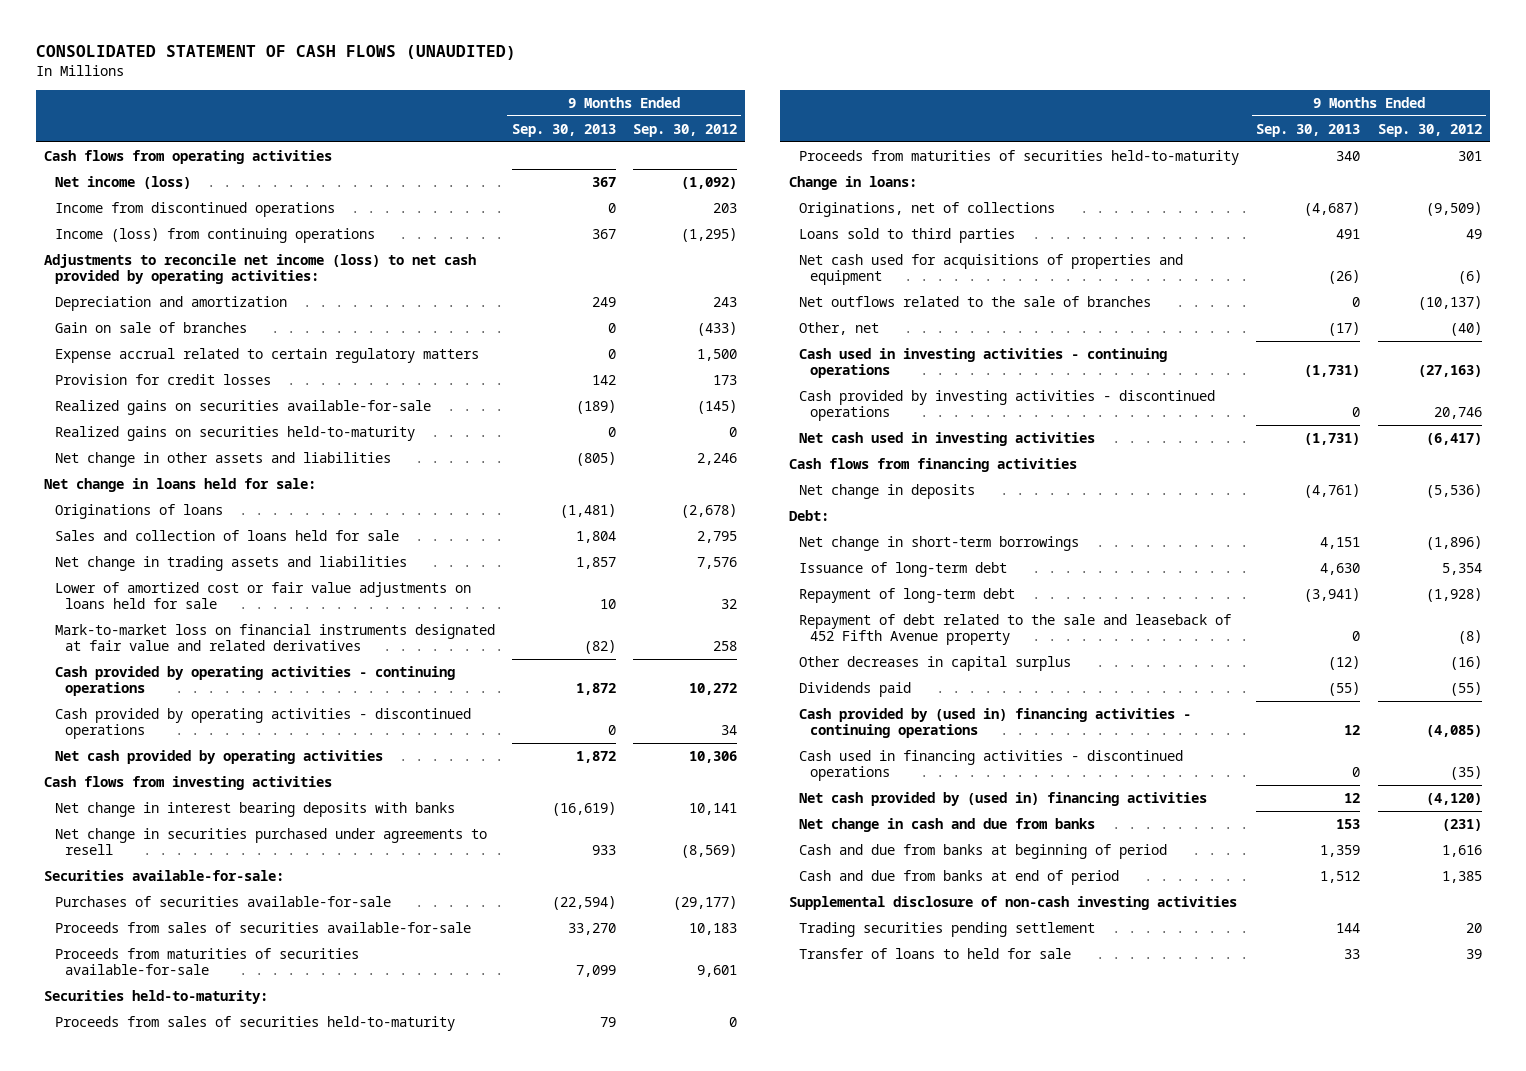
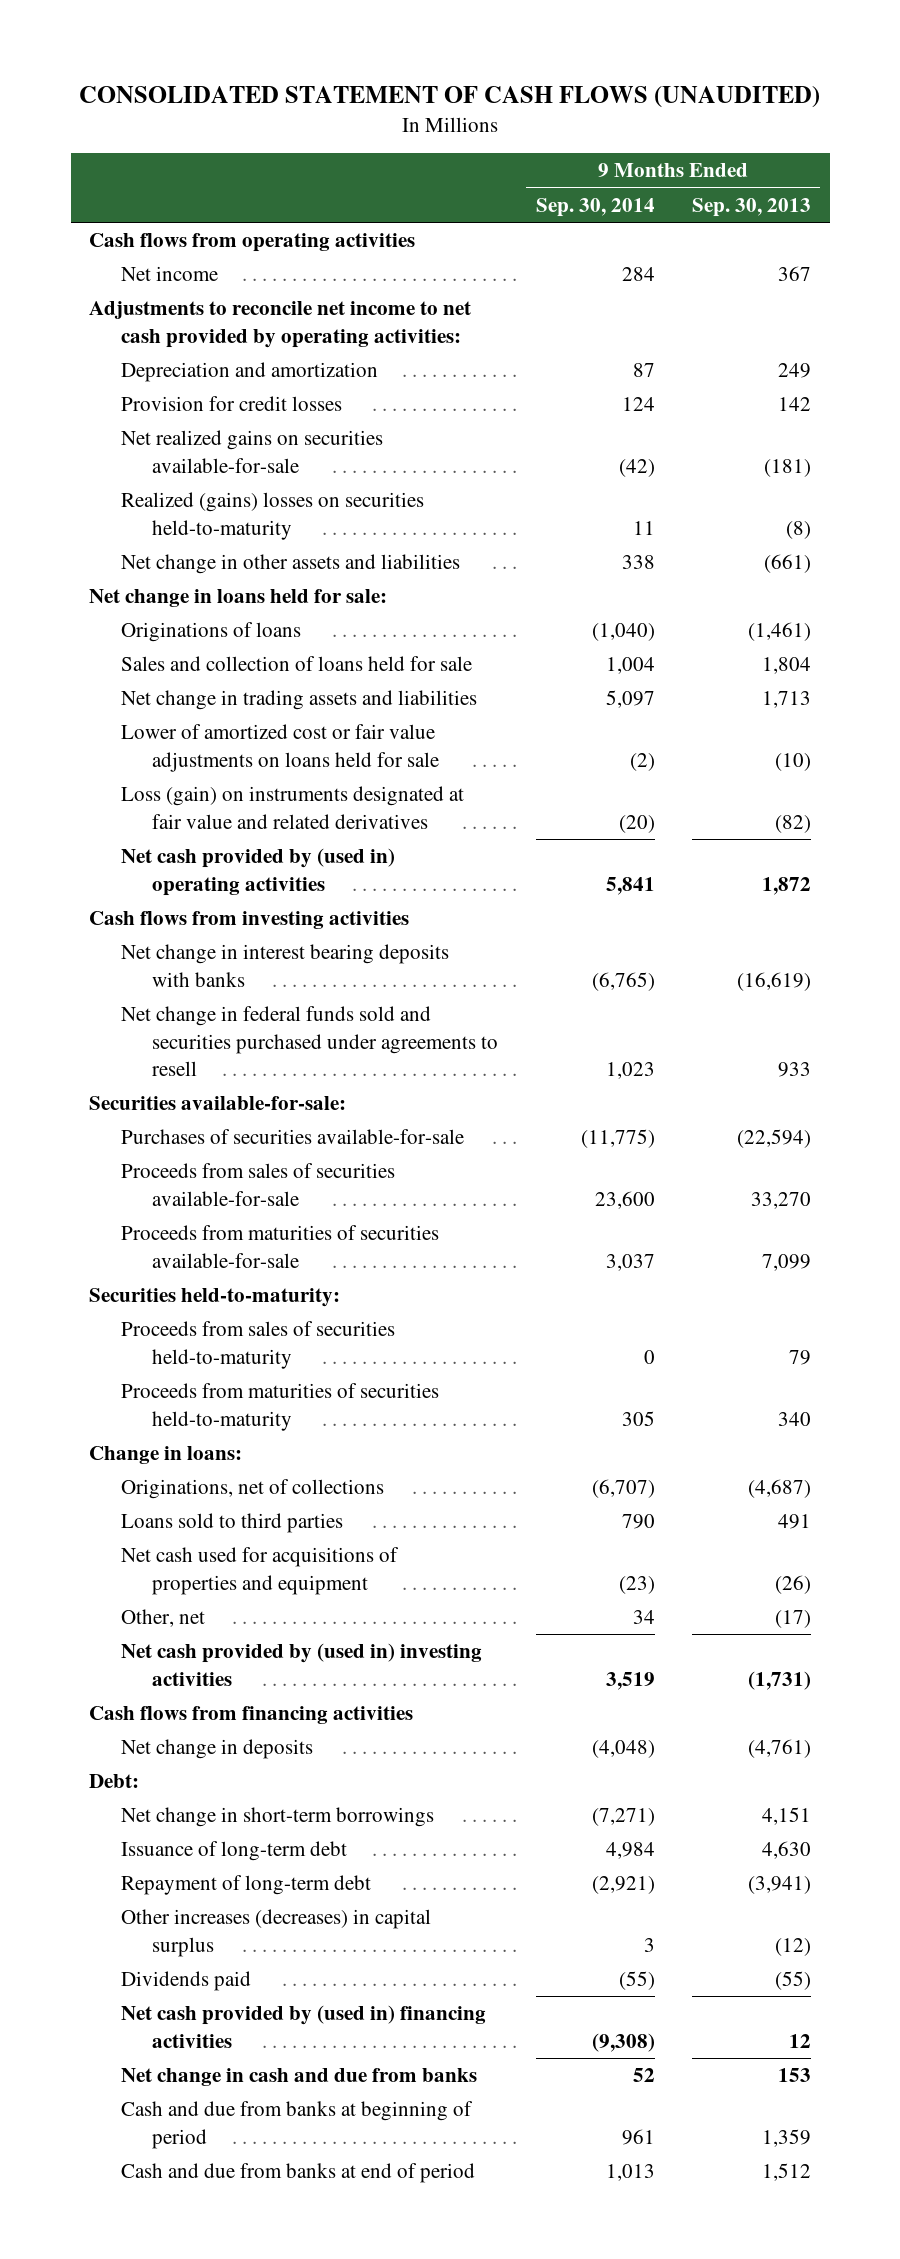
- | 9 Months Ended Sep. 30, 2013 | 9 Months Ended Sep. 30, 2012
+ | 9 Months Ended Sep. 30, 2014 | 9 Months Ended Sep. 30, 2013
- Net income (loss) | 367 | (1,092)
- Income from discontinued operations | 0 | 203
- Income (loss) from continuing operations | 367 | (1,295)
- Adjustments to reconcile net income (loss) to net cash provided by operating activities:
+ Net income | 284 | 367
+ Adjustments to reconcile net income to net cash provided by operating activities:
- Gain on sale of branches | 0 | (433)
- Expense accrual related to certain regulatory matters | 0 | 1,500
- Realized gains on securities available-for-sale | (189) | (145)
- Realized gains on securities held-to-maturity | 0 | 0
- Net change in other assets and liabilities | (805) | 2,246
+ Net realized gains on securities available-for-sale | (42) | (181)
+ Realized (gains) losses on securities held-to-maturity | 11 | (8)
+ Net change in other assets and liabilities | 338 | (661)
- Originations of loans | (1,481) | (2,678)
+ Originations of loans | (1,040) | (1,461)
- Net change in trading assets and liabilities | 1,857 | 7,576
- Lower of amortized cost or fair value adjustments on loans held for sale | 10 | 32
- Mark-to-market loss on financial instruments designated at fair value and related derivatives | (82) | 258
- Cash provided by operating activities - continuing operations | 1,872 | 10,272
- Cash provided by operating activities - discontinued operations | 0 | 34
- Net cash provided by operating activities | 1,872 | 10,306
+ Net change in trading assets and liabilities | 5,097 | 1,713
+ Lower of amortized cost or fair value adjustments on loans held for sale | (2) | (10)
+ Loss (gain) on instruments designated at fair value and related derivatives | (20) | (82)
+ Net cash provided by (used in) operating activities | 5,841 | 1,872
- Net change in securities purchased under agreements to resell | 933 | (8,569)
+ Net change in federal funds sold and securities purchased under agreements to resell | 1,023 | 933
- Net outflows related to the sale of branches | 0 | (10,137)
- Cash used in investing activities - continuing operations | (1,731) | (27,163)
- Cash provided by investing activities - discontinued operations | 0 | 20,746
- Net cash used in investing activities | (1,731) | (6,417)
+ Net cash provided by (used in) investing activities | 3,519 | (1,731)
- Repayment of debt related to the sale and leaseback of 452 Fifth Avenue property | 0 | (8)
- Other decreases in capital surplus | (12) | (16)
+ Other increases (decreases) in capital surplus | 3 | (12)
- Cash provided by (used in) financing activities - continuing operations | 12 | (4,085)
- Cash used in financing activities - discontinued operations | 0 | (35)
- Supplemental disclosure of non-cash investing activities
- Trading securities pending settlement | 144 | 20
- Transfer of loans to held for sale | 33 | 39

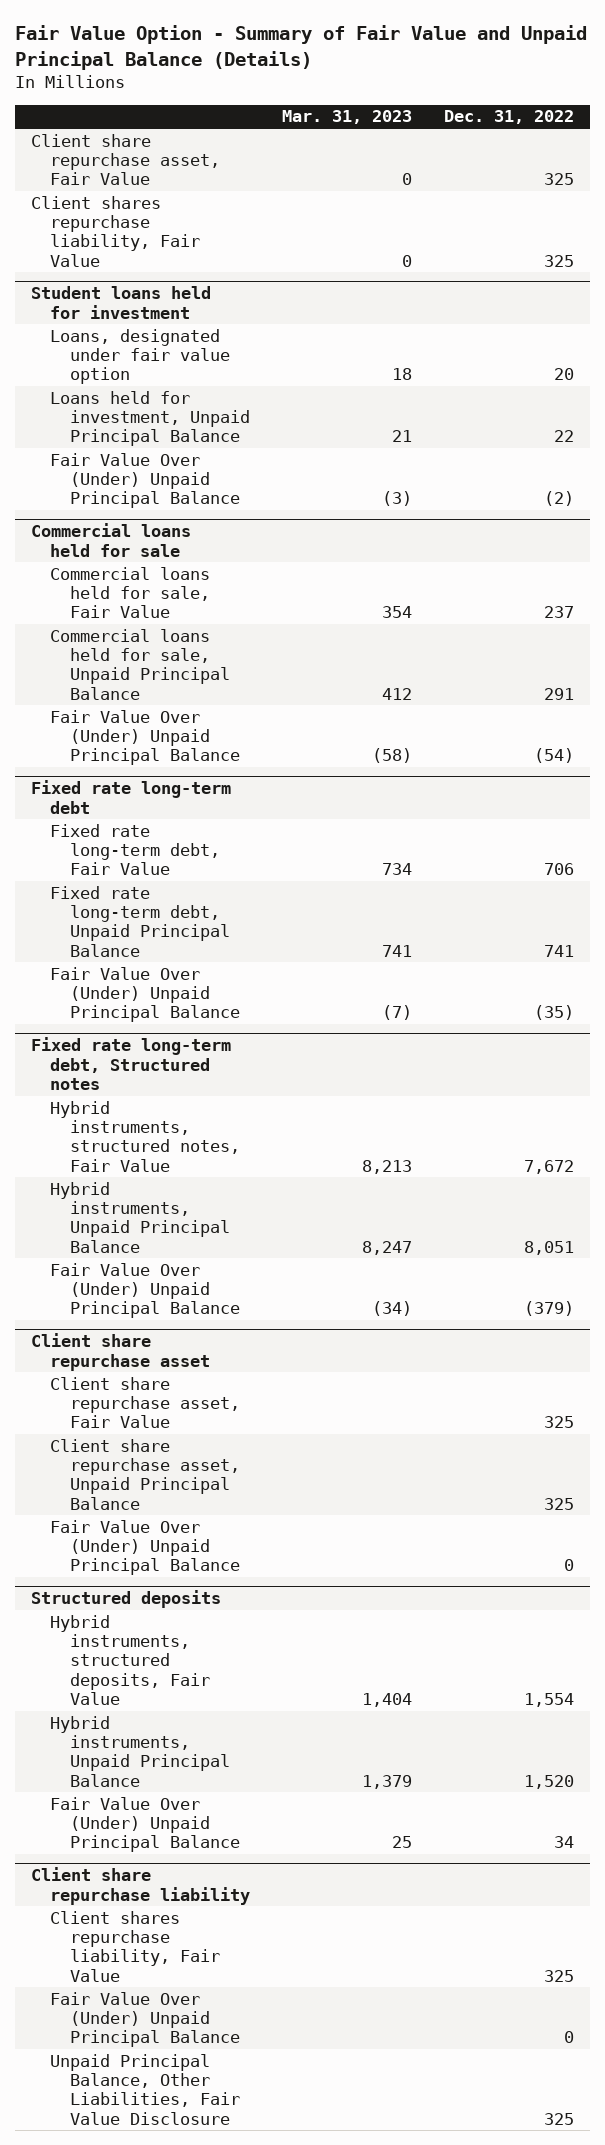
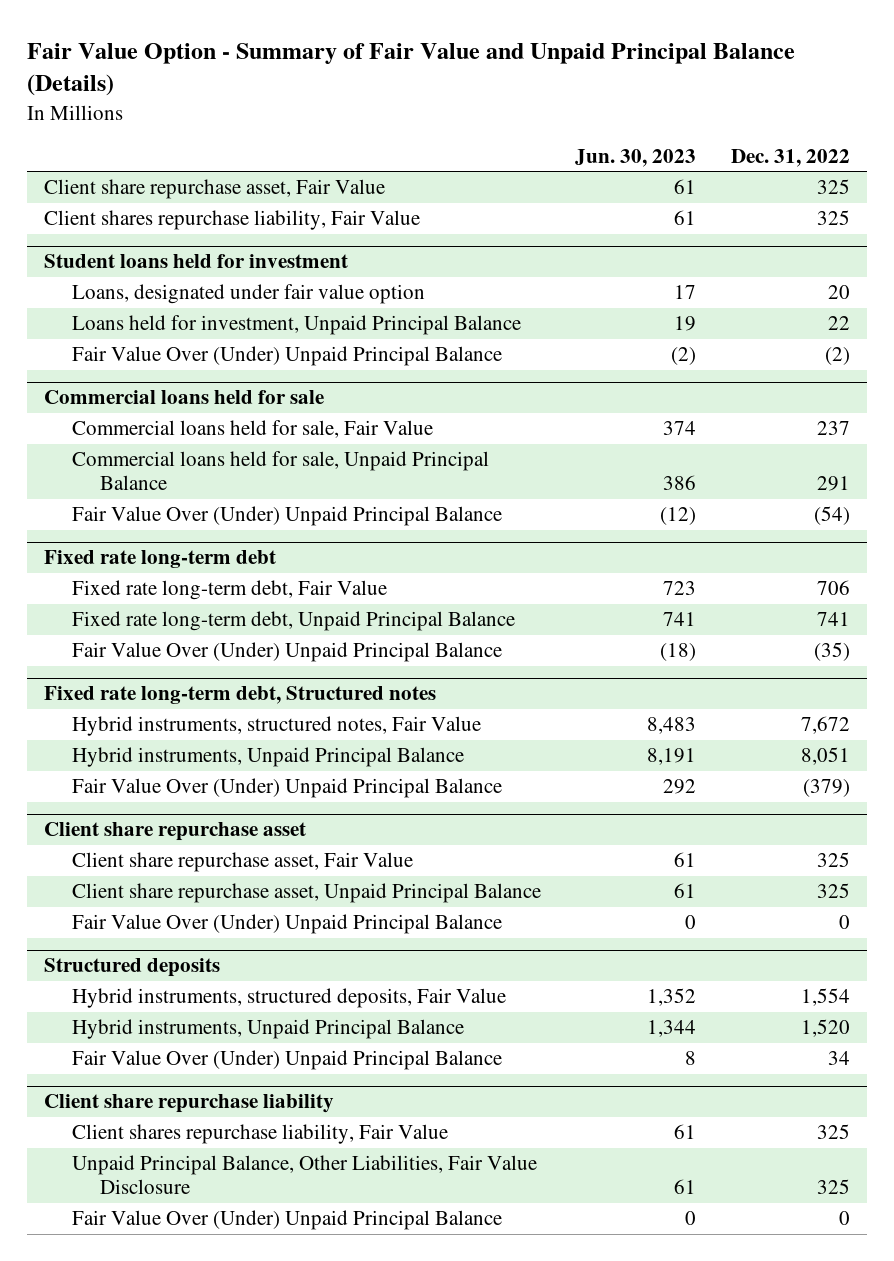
- | Mar. 31, 2023 | Dec. 31, 2022
+ | Jun. 30, 2023 | Dec. 31, 2022
@ Client share repurchase liability
moved down: Fair Value Over (Under) Unpaid Principal Balance | 0 | 0

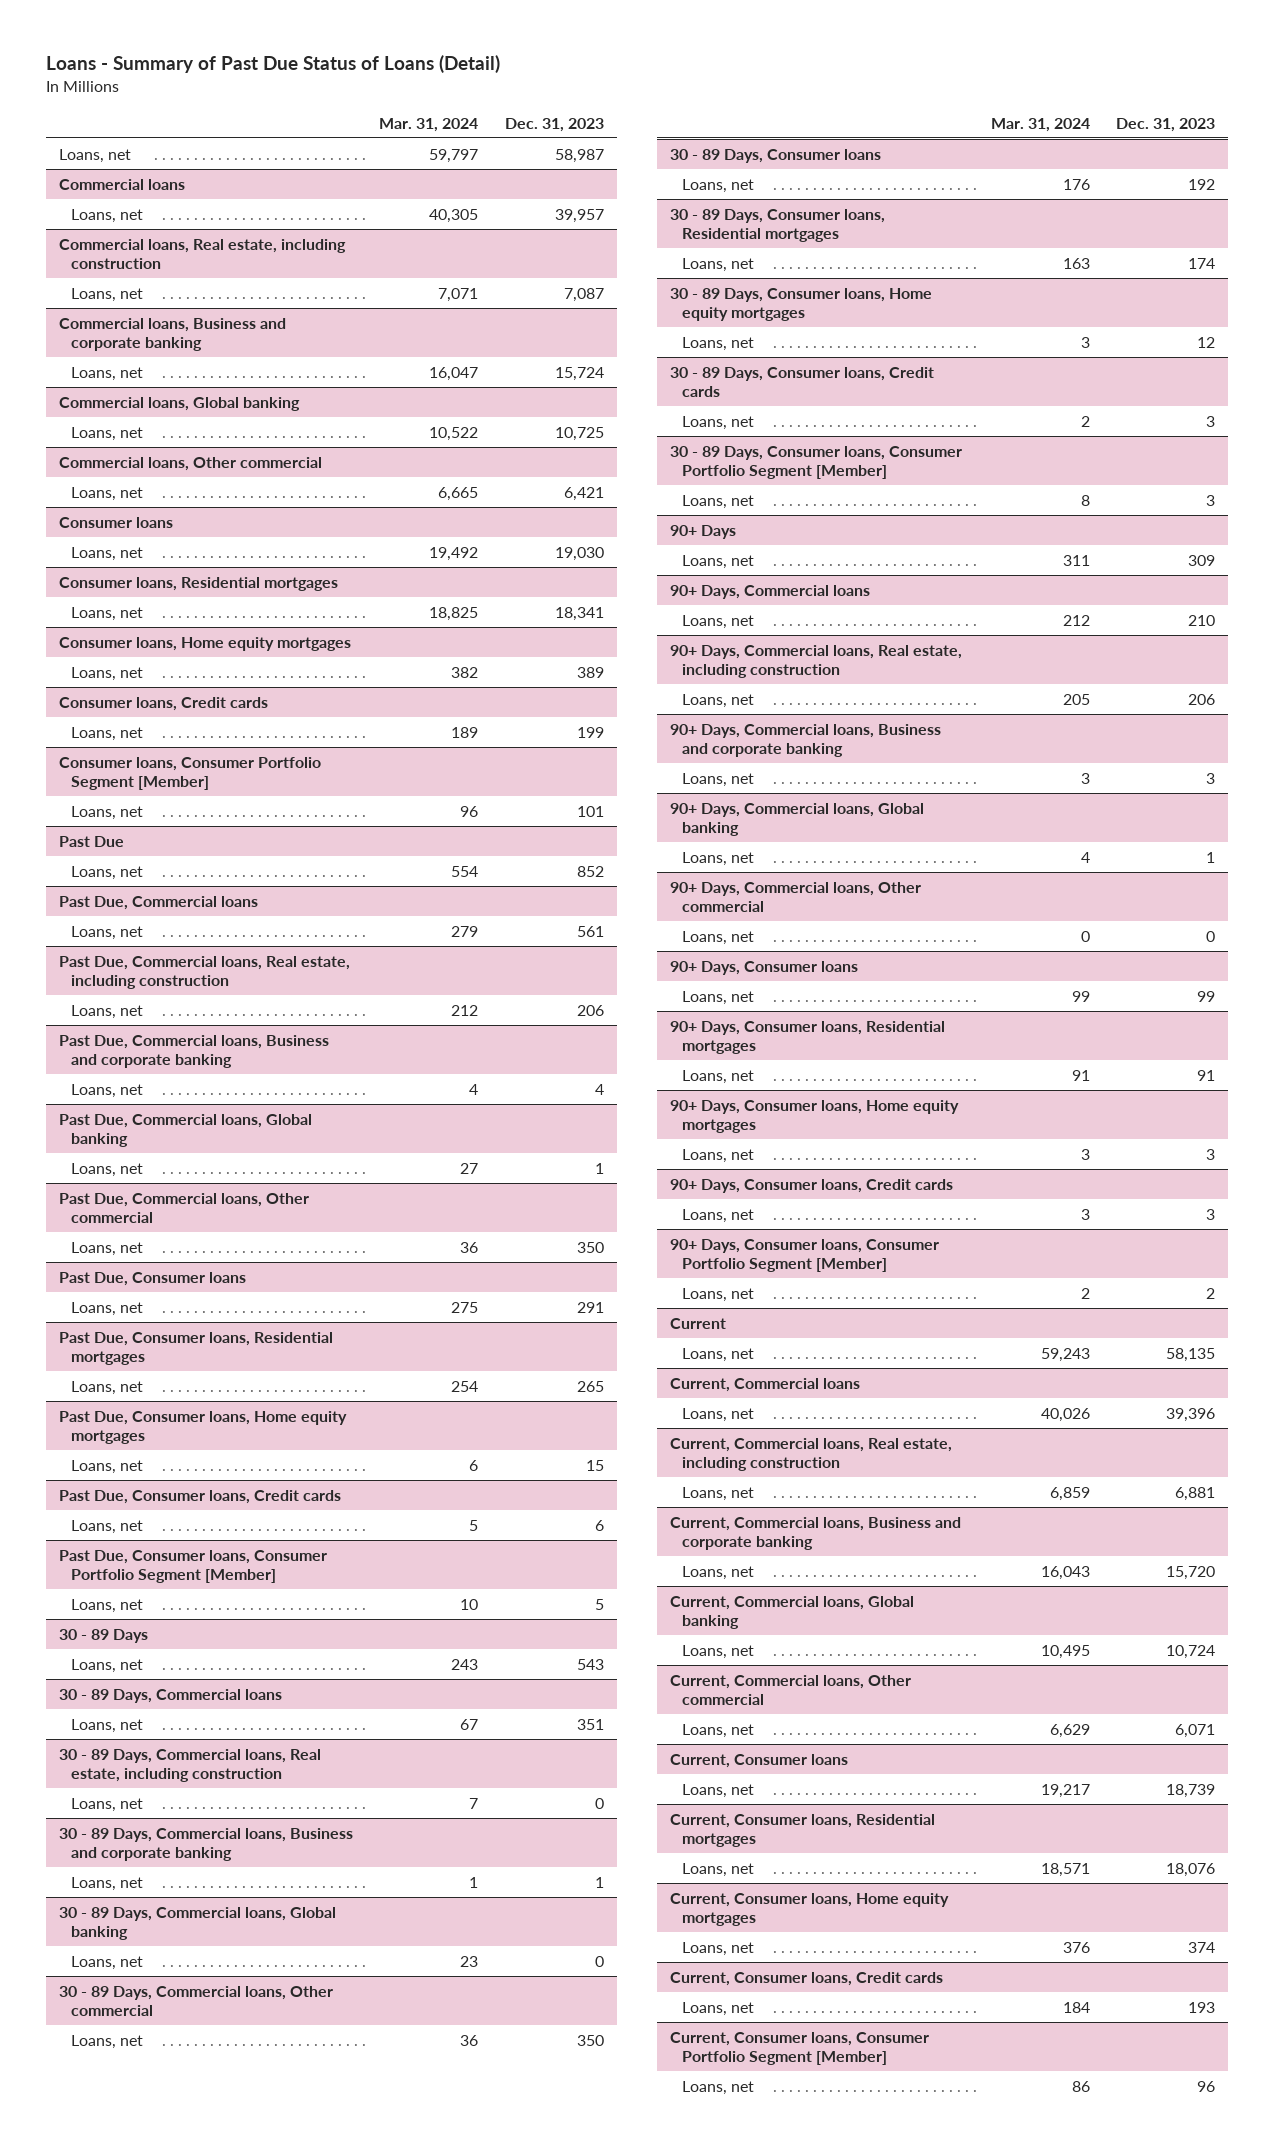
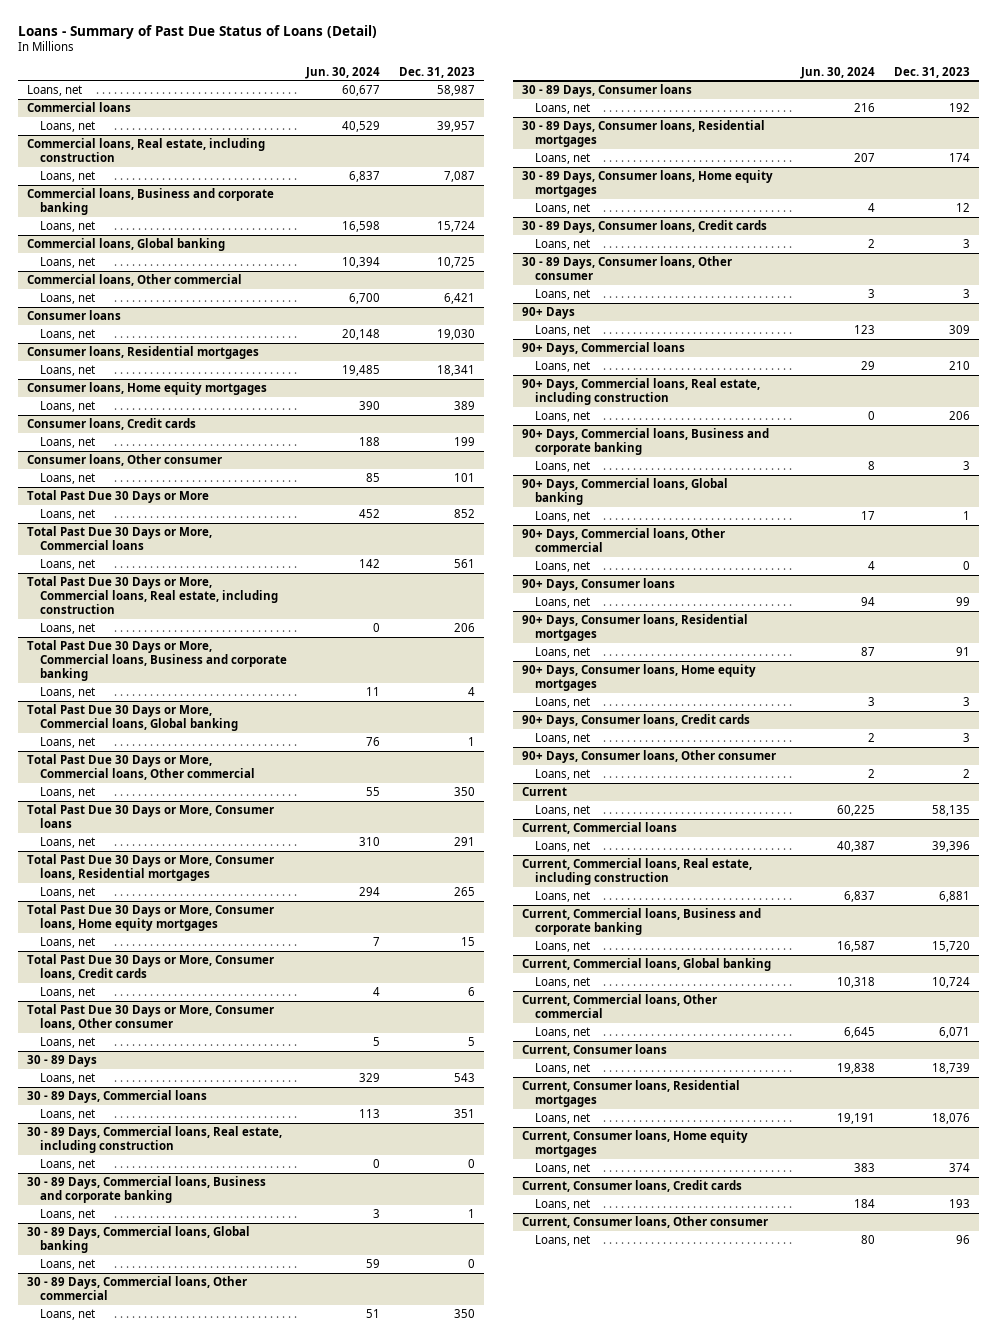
- | Mar. 31, 2024 | Dec. 31, 2023
+ | Jun. 30, 2024 | Dec. 31, 2023
- Consumer loans, Consumer Portfolio Segment [Member]
+ Consumer loans, Other consumer
- Past Due
+ Total Past Due 30 Days or More
- Past Due, Commercial loans
+ Total Past Due 30 Days or More, Commercial loans
- Past Due, Commercial loans, Real estate, including construction
+ Total Past Due 30 Days or More, Commercial loans, Real estate, including construction
- Past Due, Commercial loans, Business and corporate banking
+ Total Past Due 30 Days or More, Commercial loans, Business and corporate banking
- Past Due, Commercial loans, Global banking
+ Total Past Due 30 Days or More, Commercial loans, Global banking
- Past Due, Commercial loans, Other commercial
+ Total Past Due 30 Days or More, Commercial loans, Other commercial
- Past Due, Consumer loans
+ Total Past Due 30 Days or More, Consumer loans
- Past Due, Consumer loans, Residential mortgages
+ Total Past Due 30 Days or More, Consumer loans, Residential mortgages
- Past Due, Consumer loans, Home equity mortgages
+ Total Past Due 30 Days or More, Consumer loans, Home equity mortgages
- Past Due, Consumer loans, Credit cards
+ Total Past Due 30 Days or More, Consumer loans, Credit cards
- Past Due, Consumer loans, Consumer Portfolio Segment [Member]
+ Total Past Due 30 Days or More, Consumer loans, Other consumer
- 30 - 89 Days, Consumer loans, Consumer Portfolio Segment [Member]
+ 30 - 89 Days, Consumer loans, Other consumer
- 90+ Days, Consumer loans, Consumer Portfolio Segment [Member]
+ 90+ Days, Consumer loans, Other consumer
- Current, Consumer loans, Consumer Portfolio Segment [Member]
+ Current, Consumer loans, Other consumer

